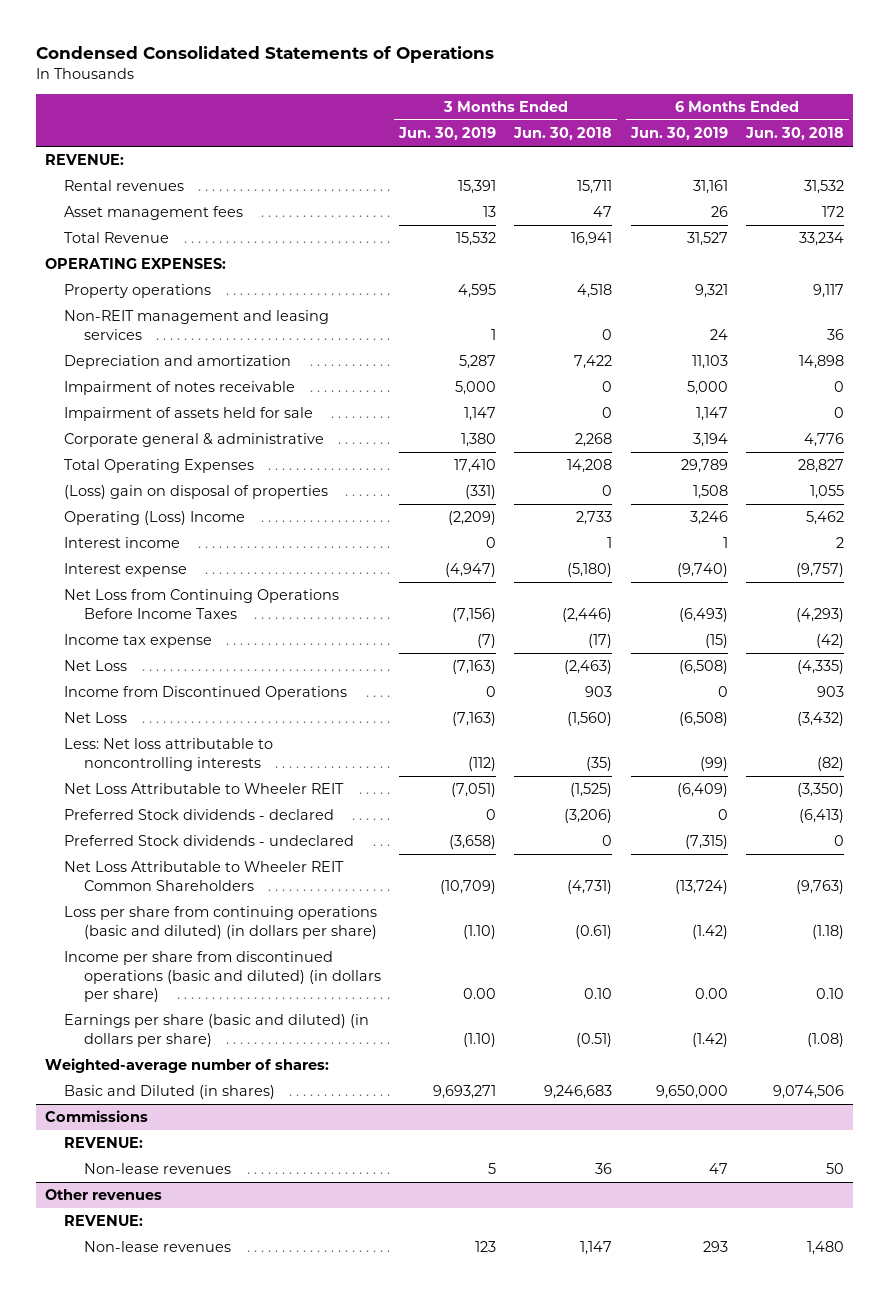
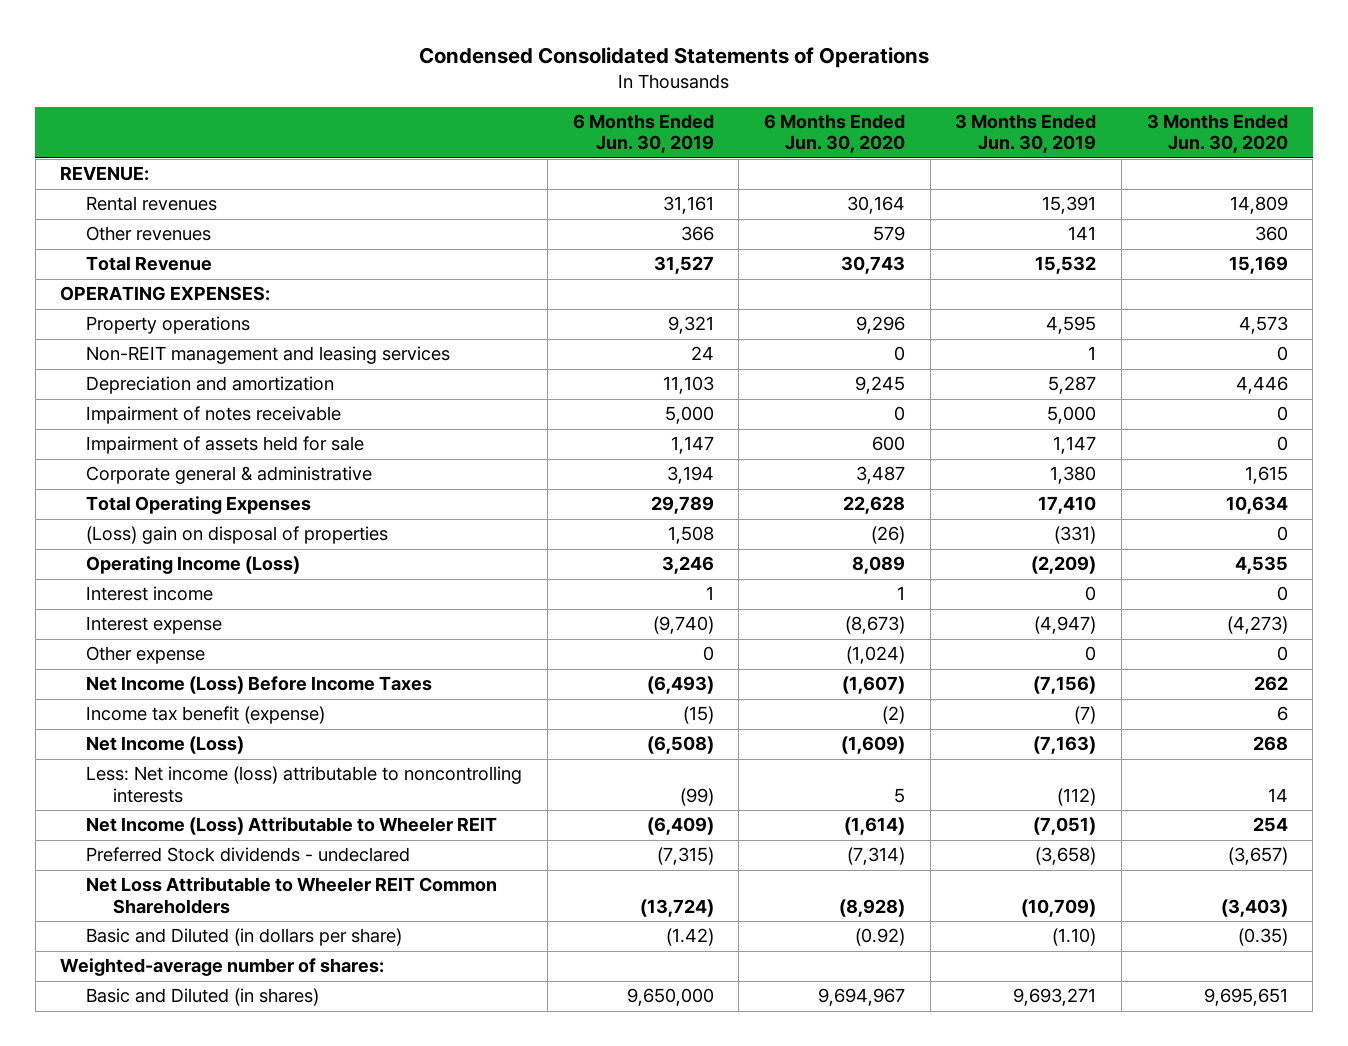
- | 3 Months Ended Jun. 30, 2019 | 3 Months Ended Jun. 30, 2018 | 6 Months Ended Jun. 30, 2019 | 6 Months Ended Jun. 30, 2018
+ | 6 Months Ended Jun. 30, 2019 | 6 Months Ended Jun. 30, 2020 | 3 Months Ended Jun. 30, 2019 | 3 Months Ended Jun. 30, 2020
- Asset management fees | 13 | 47 | 26 | 172
+ Other revenues | 366 | 579 | 141 | 360
- Operating (Loss) Income | (2,209) | 2,733 | 3,246 | 5,462
+ Operating Income (Loss) | 3,246 | 8,089 | (2,209) | 4,535
- Net Loss from Continuing Operations Before Income Taxes | (7,156) | (2,446) | (6,493) | (4,293)
- Income tax expense | (7) | (17) | (15) | (42)
- Net Loss | (7,163) | (2,463) | (6,508) | (4,335)
- Income from Discontinued Operations | 0 | 903 | 0 | 903
- Net Loss | (7,163) | (1,560) | (6,508) | (3,432)
- Less: Net loss attributable to noncontrolling interests | (112) | (35) | (99) | (82)
- Net Loss Attributable to Wheeler REIT | (7,051) | (1,525) | (6,409) | (3,350)
- Preferred Stock dividends - declared | 0 | (3,206) | 0 | (6,413)
+ Other expense | 0 | (1,024) | 0 | 0
+ Net Income (Loss) Before Income Taxes | (6,493) | (1,607) | (7,156) | 262
+ Income tax benefit (expense) | (15) | (2) | (7) | 6
+ Net Income (Loss) | (6,508) | (1,609) | (7,163) | 268
+ Less: Net income (loss) attributable to noncontrolling interests | (99) | 5 | (112) | 14
+ Net Income (Loss) Attributable to Wheeler REIT | (6,409) | (1,614) | (7,051) | 254
- Loss per share from continuing operations (basic and diluted) (in dollars per share) | (1.10) | (0.61) | (1.42) | (1.18)
- Income per share from discontinued operations (basic and diluted) (in dollars per share) | 0.00 | 0.10 | 0.00 | 0.10
- Earnings per share (basic and diluted) (in dollars per share) | (1.10) | (0.51) | (1.42) | (1.08)
+ Basic and Diluted (in dollars per share) | (1.42) | (0.92) | (1.10) | (0.35)
- Commissions
- REVENUE:
- Non-lease revenues | 5 | 36 | 47 | 50
- Other revenues
- REVENUE:
- Non-lease revenues | 123 | 1,147 | 293 | 1,480

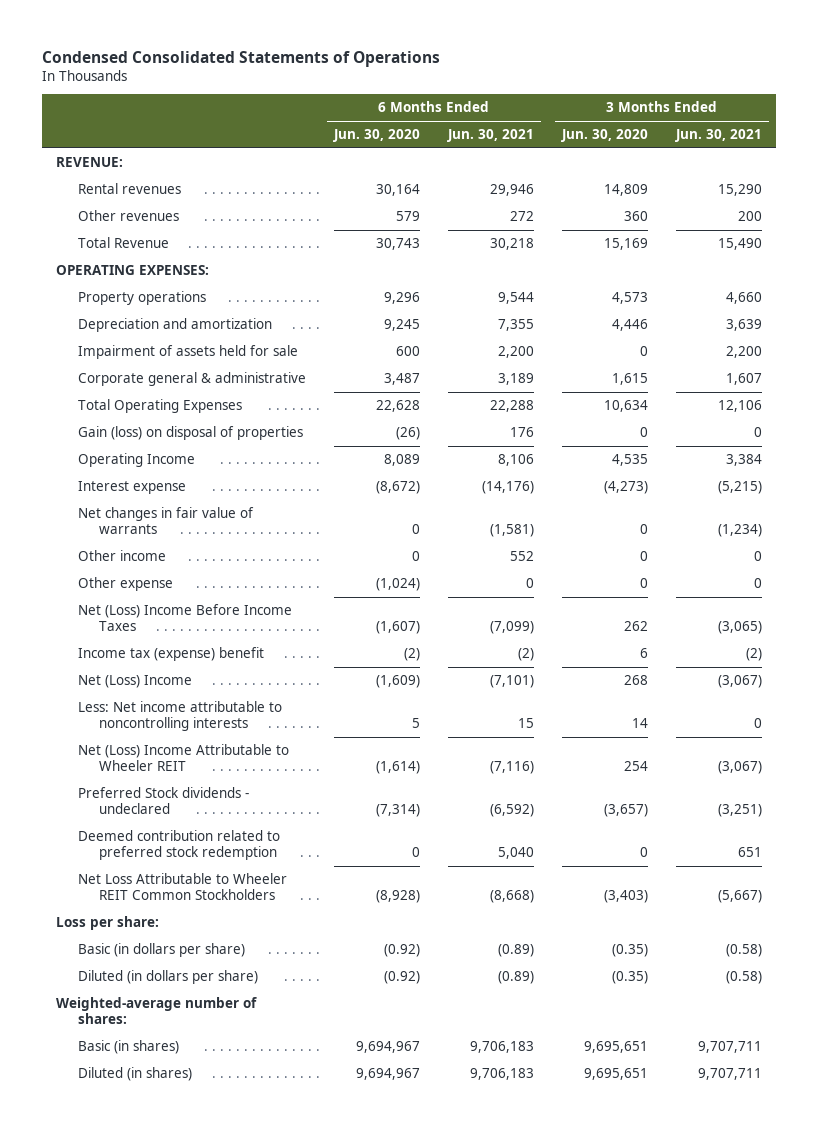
- | 6 Months Ended Jun. 30, 2019 | 6 Months Ended Jun. 30, 2020 | 3 Months Ended Jun. 30, 2019 | 3 Months Ended Jun. 30, 2020
+ | 6 Months Ended Jun. 30, 2020 | 6 Months Ended Jun. 30, 2021 | 3 Months Ended Jun. 30, 2020 | 3 Months Ended Jun. 30, 2021
- Non-REIT management and leasing services | 24 | 0 | 1 | 0
- Impairment of notes receivable | 5,000 | 0 | 5,000 | 0
- (Loss) gain on disposal of properties | 1,508 | (26) | (331) | 0
- Operating Income (Loss) | 3,246 | 8,089 | (2,209) | 4,535
- Interest income | 1 | 1 | 0 | 0
- Interest expense | (9,740) | (8,673) | (4,947) | (4,273)
+ Gain (loss) on disposal of properties | (26) | 176 | 0 | 0
+ Operating Income | 8,089 | 8,106 | 4,535 | 3,384
+ Interest expense | (8,672) | (14,176) | (4,273) | (5,215)
+ Net changes in fair value of warrants | 0 | (1,581) | 0 | (1,234)
+ Other income | 0 | 552 | 0 | 0
- Net Income (Loss) Before Income Taxes | (6,493) | (1,607) | (7,156) | 262
- Income tax benefit (expense) | (15) | (2) | (7) | 6
- Net Income (Loss) | (6,508) | (1,609) | (7,163) | 268
- Less: Net income (loss) attributable to noncontrolling interests | (99) | 5 | (112) | 14
- Net Income (Loss) Attributable to Wheeler REIT | (6,409) | (1,614) | (7,051) | 254
+ Net (Loss) Income Before Income Taxes | (1,607) | (7,099) | 262 | (3,065)
+ Income tax (expense) benefit | (2) | (2) | 6 | (2)
+ Net (Loss) Income | (1,609) | (7,101) | 268 | (3,067)
+ Less: Net income attributable to noncontrolling interests | 5 | 15 | 14 | 0
+ Net (Loss) Income Attributable to Wheeler REIT | (1,614) | (7,116) | 254 | (3,067)
- Net Loss Attributable to Wheeler REIT Common Shareholders | (13,724) | (8,928) | (10,709) | (3,403)
- Basic and Diluted (in dollars per share) | (1.42) | (0.92) | (1.10) | (0.35)
+ Deemed contribution related to preferred stock redemption | 0 | 5,040 | 0 | 651
+ Net Loss Attributable to Wheeler REIT Common Stockholders | (8,928) | (8,668) | (3,403) | (5,667)
+ Loss per share:
+ Basic (in dollars per share) | (0.92) | (0.89) | (0.35) | (0.58)
+ Diluted (in dollars per share) | (0.92) | (0.89) | (0.35) | (0.58)
- Basic and Diluted (in shares) | 9,650,000 | 9,694,967 | 9,693,271 | 9,695,651
+ Basic (in shares) | 9,694,967 | 9,706,183 | 9,695,651 | 9,707,711
+ Diluted (in shares) | 9,694,967 | 9,706,183 | 9,695,651 | 9,707,711

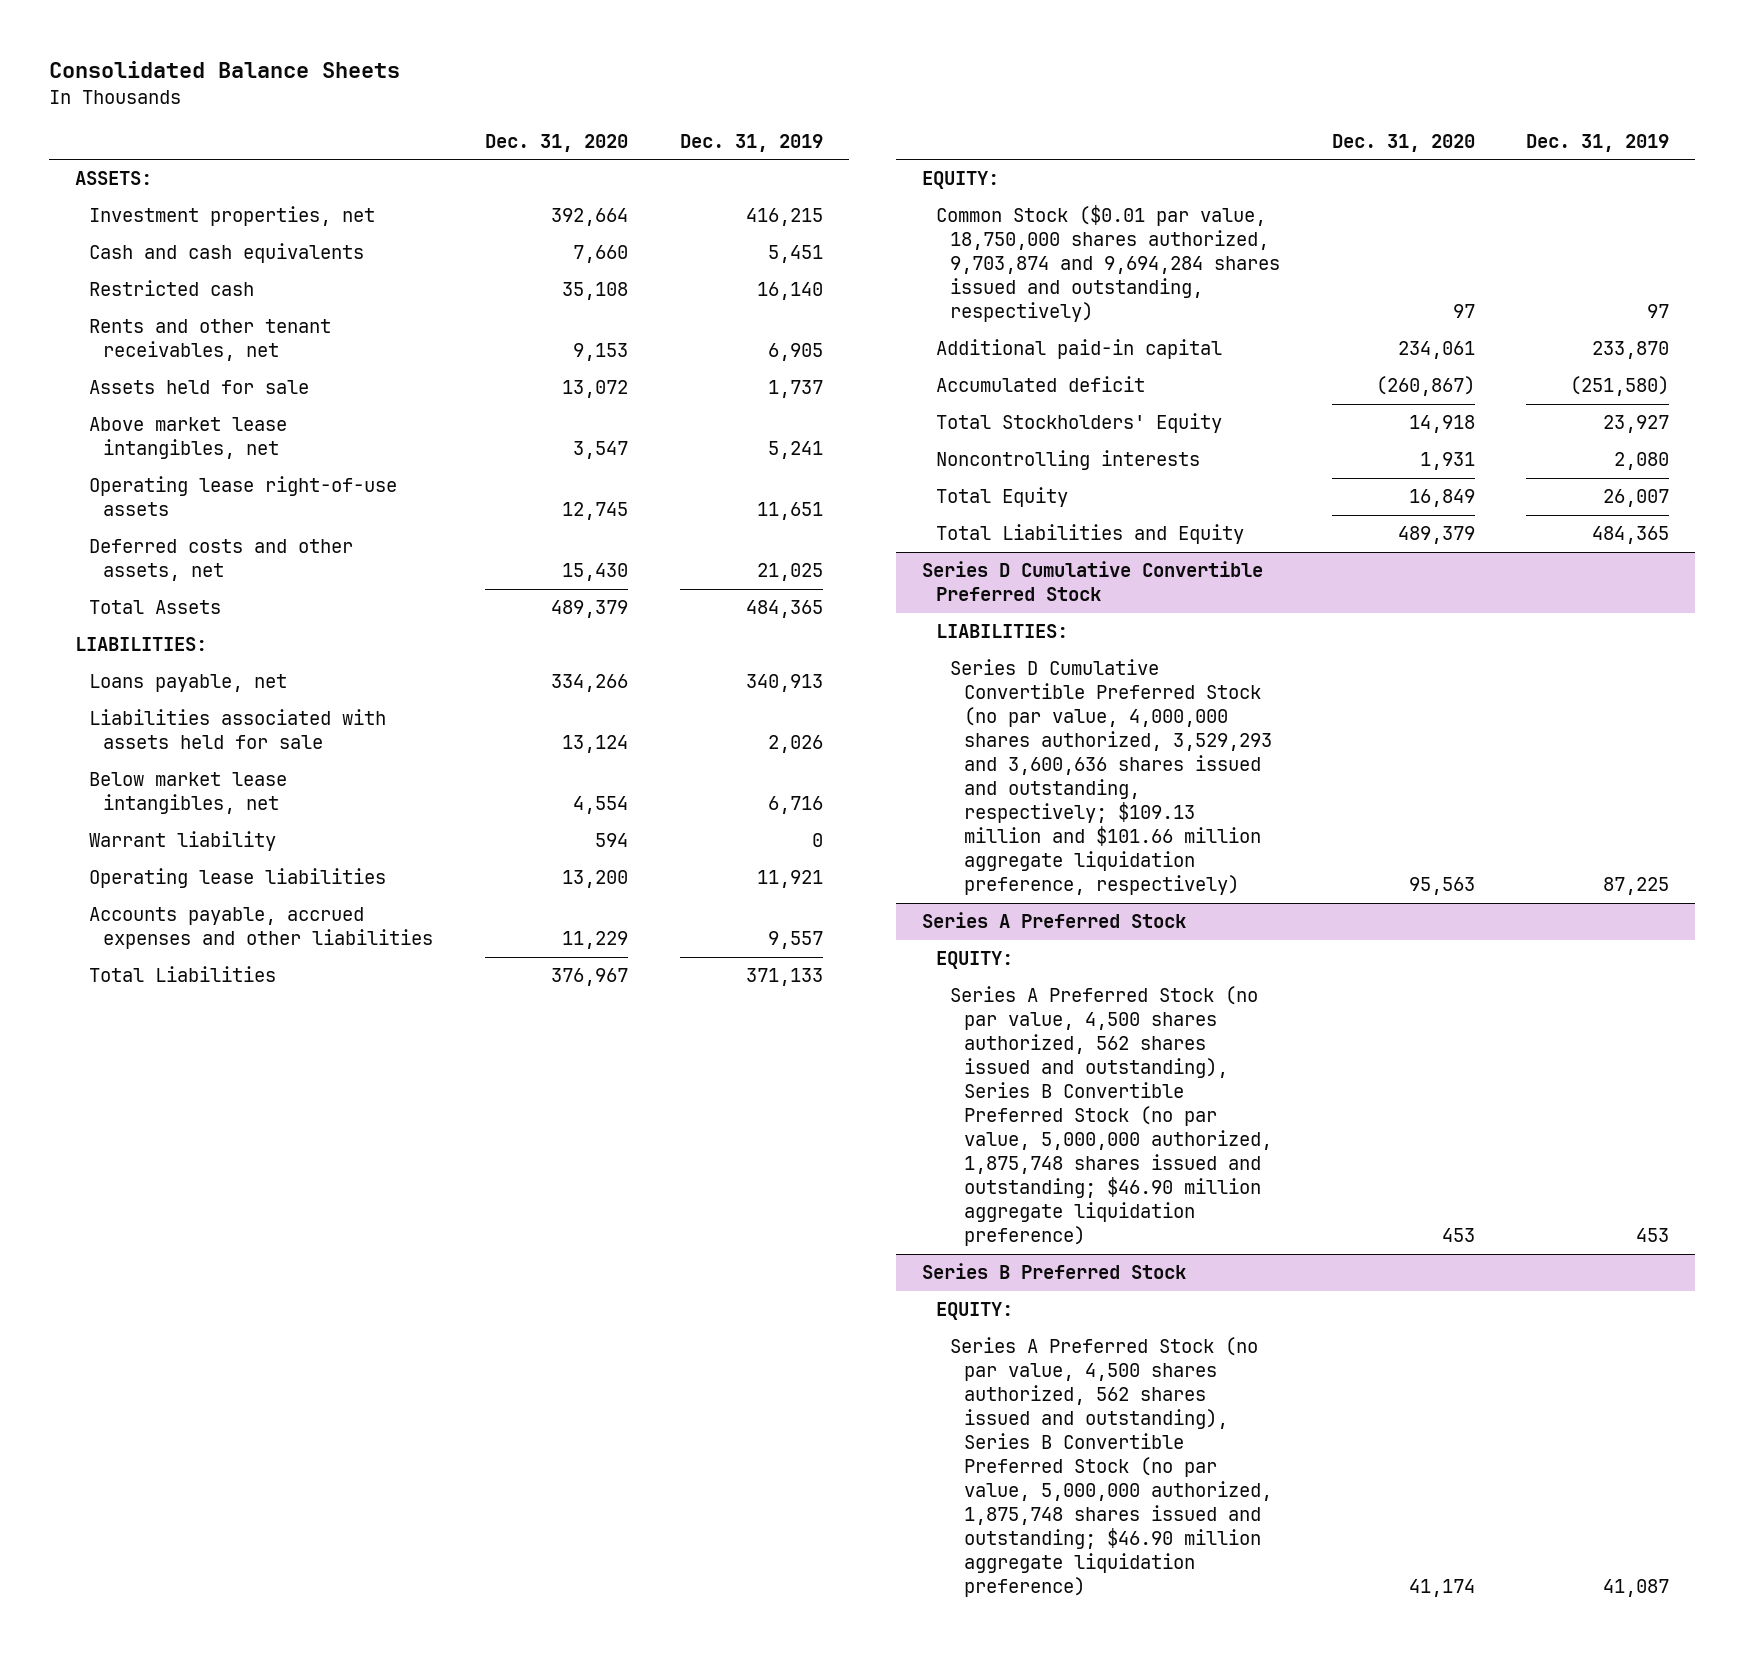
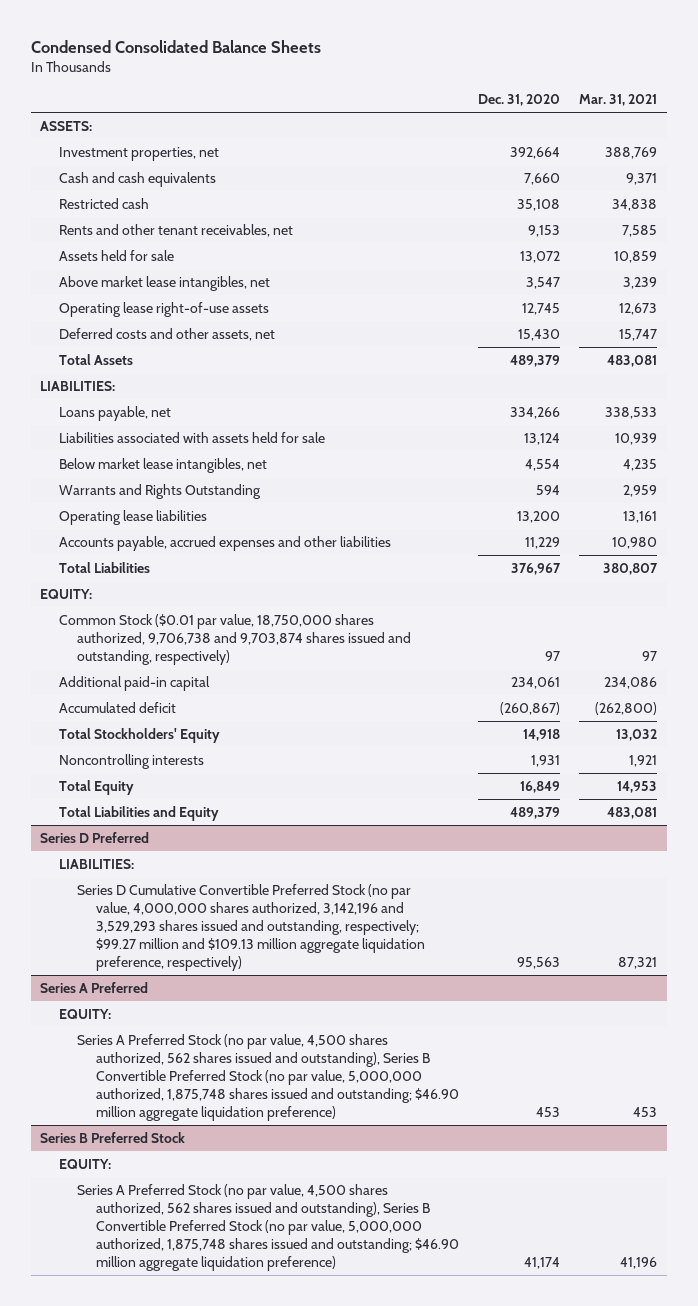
- Consolidated Balance Sheets
+ Condensed Consolidated Balance Sheets
- | Dec. 31, 2020 | Dec. 31, 2019
+ | Dec. 31, 2020 | Mar. 31, 2021
- Warrant liability | 594 | 0
+ Warrants and Rights Outstanding | 594 | 2,959
- Common Stock ($0.01 par value, 18,750,000 shares authorized, 9,703,874 and 9,694,284 shares issued and outstanding, respectively) | 97 | 97
+ Common Stock ($0.01 par value, 18,750,000 shares authorized, 9,706,738 and 9,703,874 shares issued and outstanding, respectively) | 97 | 97
- Series D Cumulative Convertible Preferred Stock
+ Series D Preferred
- Series D Cumulative Convertible Preferred Stock (no par value, 4,000,000 shares authorized, 3,529,293 and 3,600,636 shares issued and outstanding, respectively; $109.13 million and $101.66 million aggregate liquidation preference, respectively) | 95,563 | 87,225
- Series A Preferred Stock
+ Series D Cumulative Convertible Preferred Stock (no par value, 4,000,000 shares authorized, 3,142,196 and 3,529,293 shares issued and outstanding, respectively; $99.27 million and $109.13 million aggregate liquidation preference, respectively) | 95,563 | 87,321
+ Series A Preferred

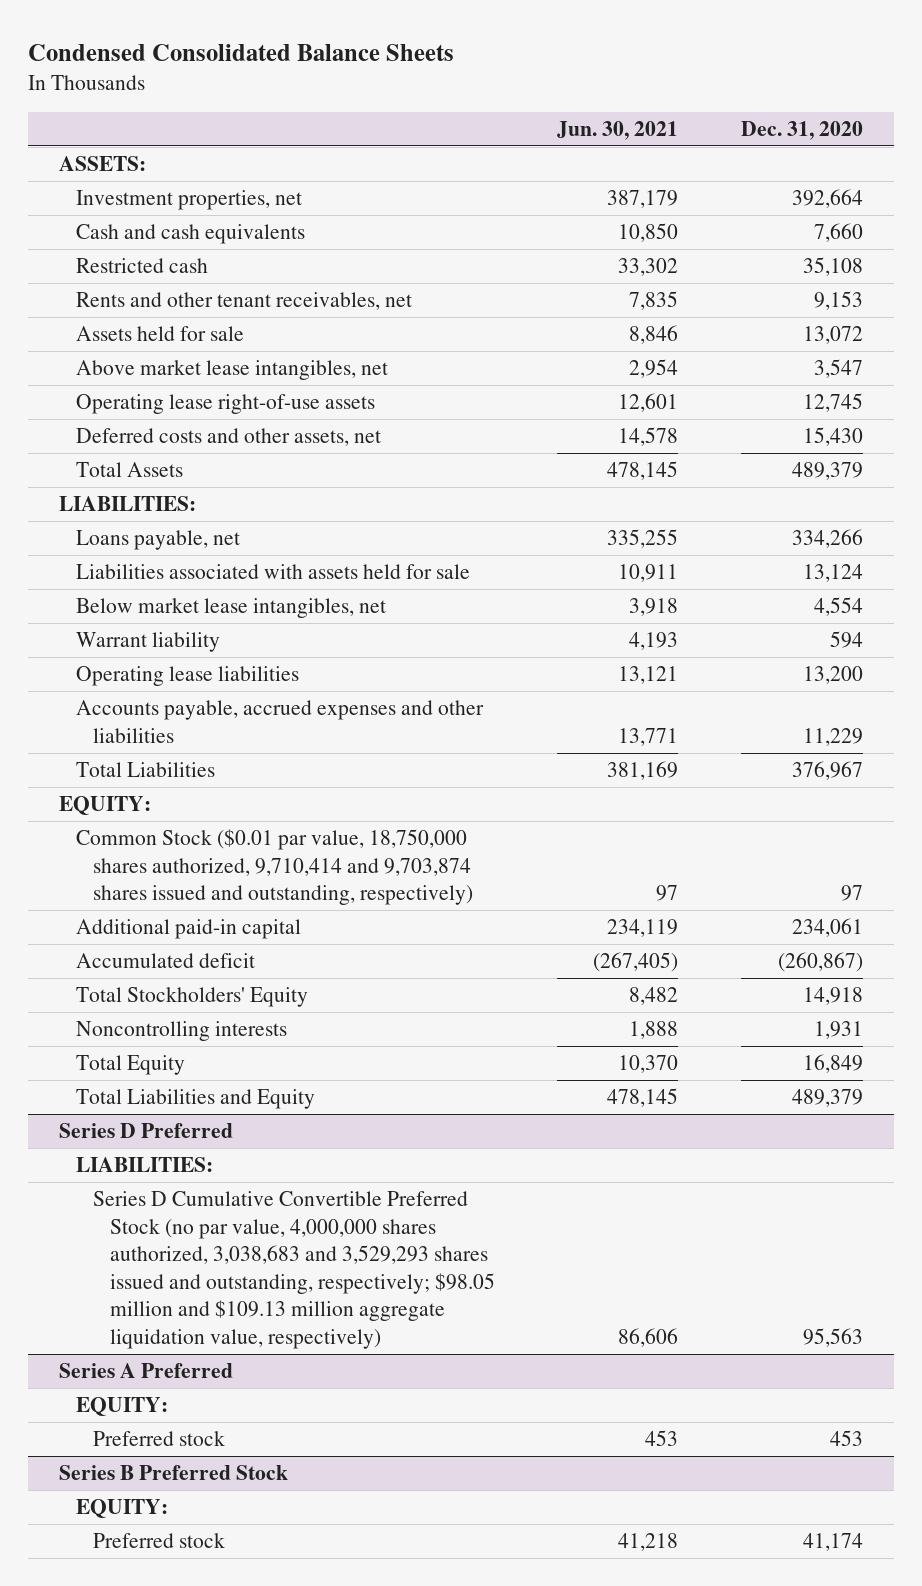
- | Dec. 31, 2020 | Mar. 31, 2021
+ | Jun. 30, 2021 | Dec. 31, 2020
- Warrants and Rights Outstanding | 594 | 2,959
+ Warrant liability | 4,193 | 594
- Common Stock ($0.01 par value, 18,750,000 shares authorized, 9,706,738 and 9,703,874 shares issued and outstanding, respectively) | 97 | 97
+ Common Stock ($0.01 par value, 18,750,000 shares authorized, 9,710,414 and 9,703,874 shares issued and outstanding, respectively) | 97 | 97
@ Series D Preferred
- Series D Cumulative Convertible Preferred Stock (no par value, 4,000,000 shares authorized, 3,142,196 and 3,529,293 shares issued and outstanding, respectively; $99.27 million and $109.13 million aggregate liquidation preference, respectively) | 95,563 | 87,321
+ Series D Cumulative Convertible Preferred Stock (no par value, 4,000,000 shares authorized, 3,038,683 and 3,529,293 shares issued and outstanding, respectively; $98.05 million and $109.13 million aggregate liquidation value, respectively) | 86,606 | 95,563
@ Series A Preferred
- Series A Preferred Stock (no par value, 4,500 shares authorized, 562 shares issued and outstanding), Series B Convertible Preferred Stock (no par value, 5,000,000 authorized, 1,875,748 shares issued and outstanding; $46.90 million aggregate liquidation preference) | 453 | 453
+ Preferred stock | 453 | 453
@ Series B Preferred Stock
- Series A Preferred Stock (no par value, 4,500 shares authorized, 562 shares issued and outstanding), Series B Convertible Preferred Stock (no par value, 5,000,000 authorized, 1,875,748 shares issued and outstanding; $46.90 million aggregate liquidation preference) | 41,174 | 41,196
+ Preferred stock | 41,218 | 41,174

